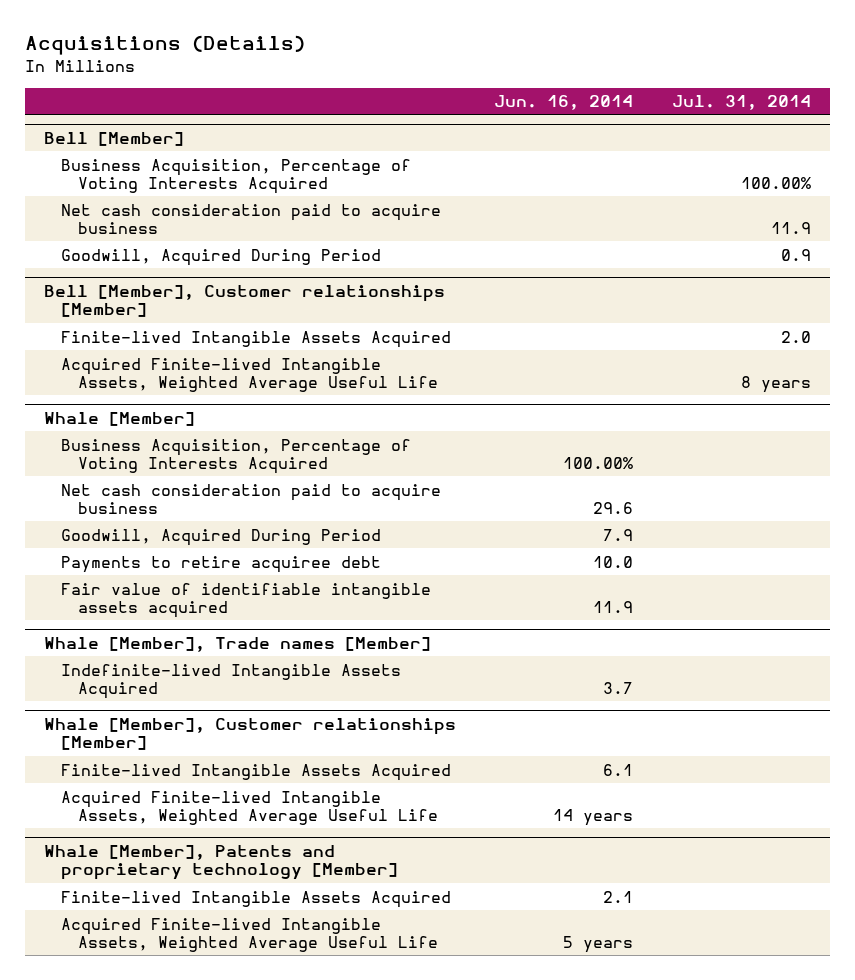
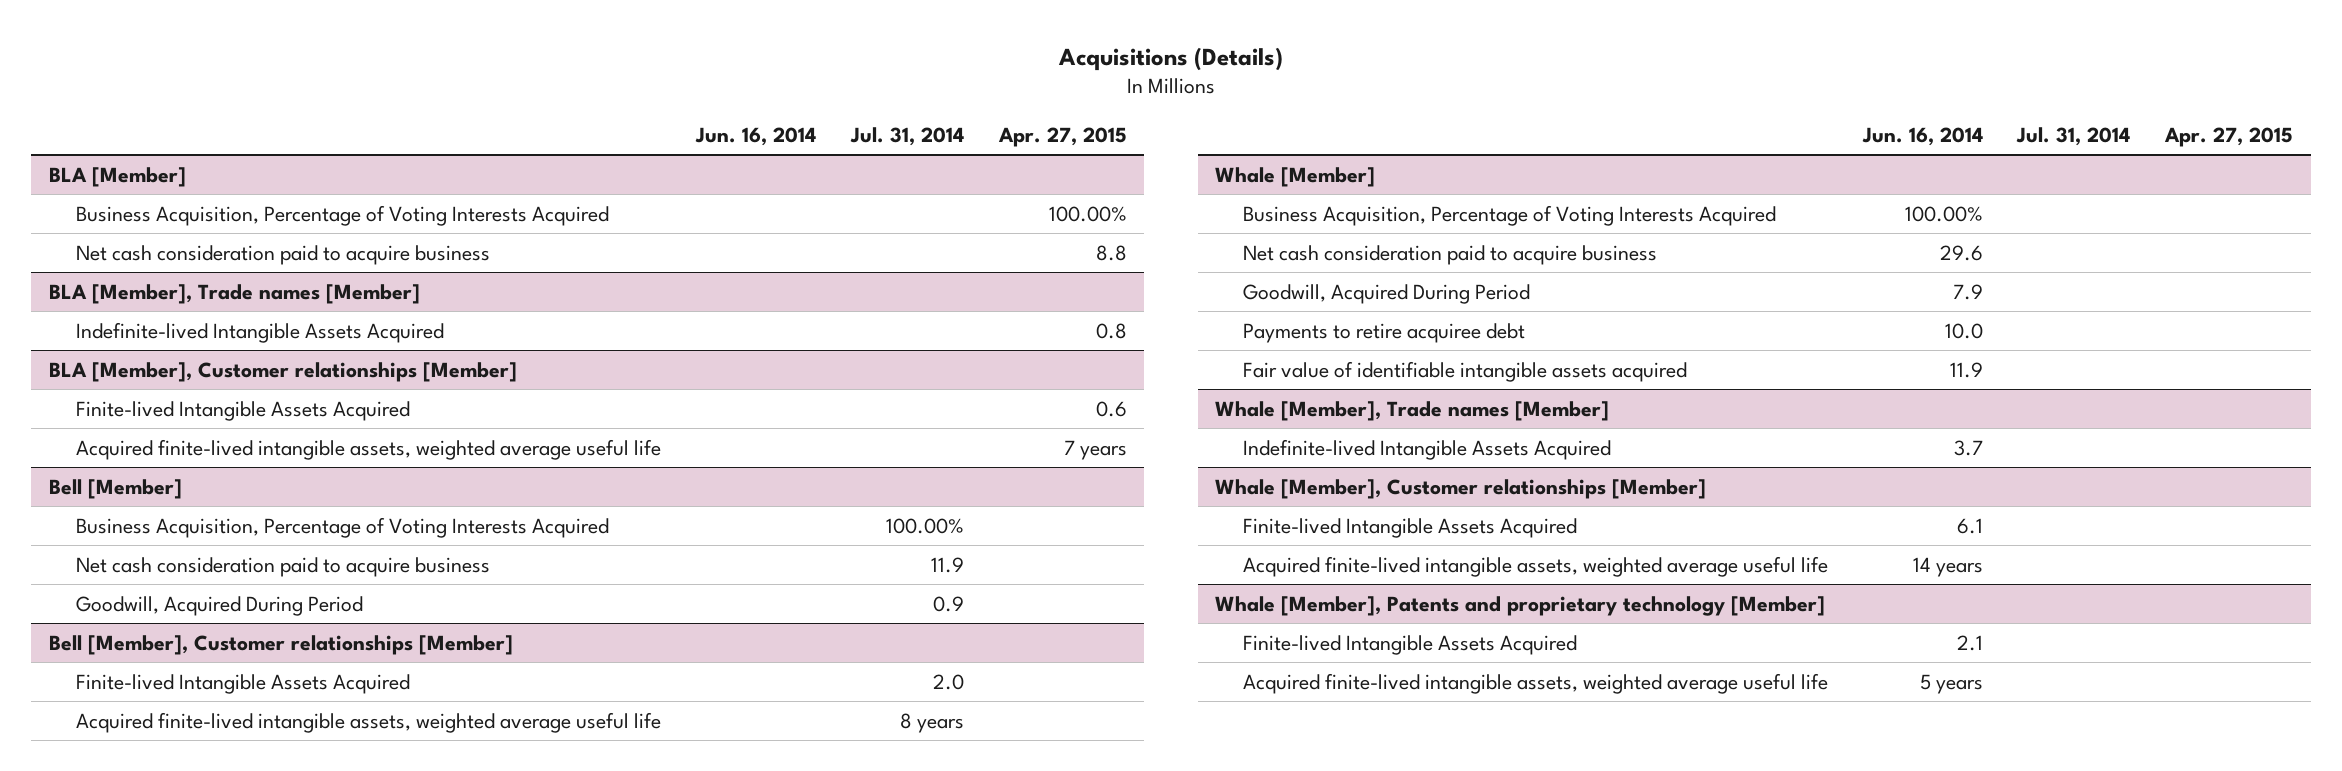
- | Jun. 16, 2014 | Jul. 31, 2014
+ | Jun. 16, 2014 | Jul. 31, 2014 | Apr. 27, 2015
+ BLA [Member]
+ Business Acquisition, Percentage of Voting Interests Acquired | | | 100.00%
+ Net cash consideration paid to acquire business | | | 8.8
+ BLA [Member], Trade names [Member]
+ Indefinite-lived Intangible Assets Acquired | | | 0.8
+ BLA [Member], Customer relationships [Member]
+ Finite-lived Intangible Assets Acquired | | | 0.6
+ Acquired finite-lived intangible assets, weighted average useful life | | | 7 years
@ Bell [Member], Customer relationships [Member]
- Acquired Finite-lived Intangible Assets, Weighted Average Useful Life | | 8 years
+ Acquired finite-lived intangible assets, weighted average useful life | | 8 years |
@ Whale [Member], Customer relationships [Member]
- Acquired Finite-lived Intangible Assets, Weighted Average Useful Life | 14 years |
+ Acquired finite-lived intangible assets, weighted average useful life | 14 years | |
@ Whale [Member], Patents and proprietary technology [Member]
- Acquired Finite-lived Intangible Assets, Weighted Average Useful Life | 5 years |
+ Acquired finite-lived intangible assets, weighted average useful life | 5 years | |

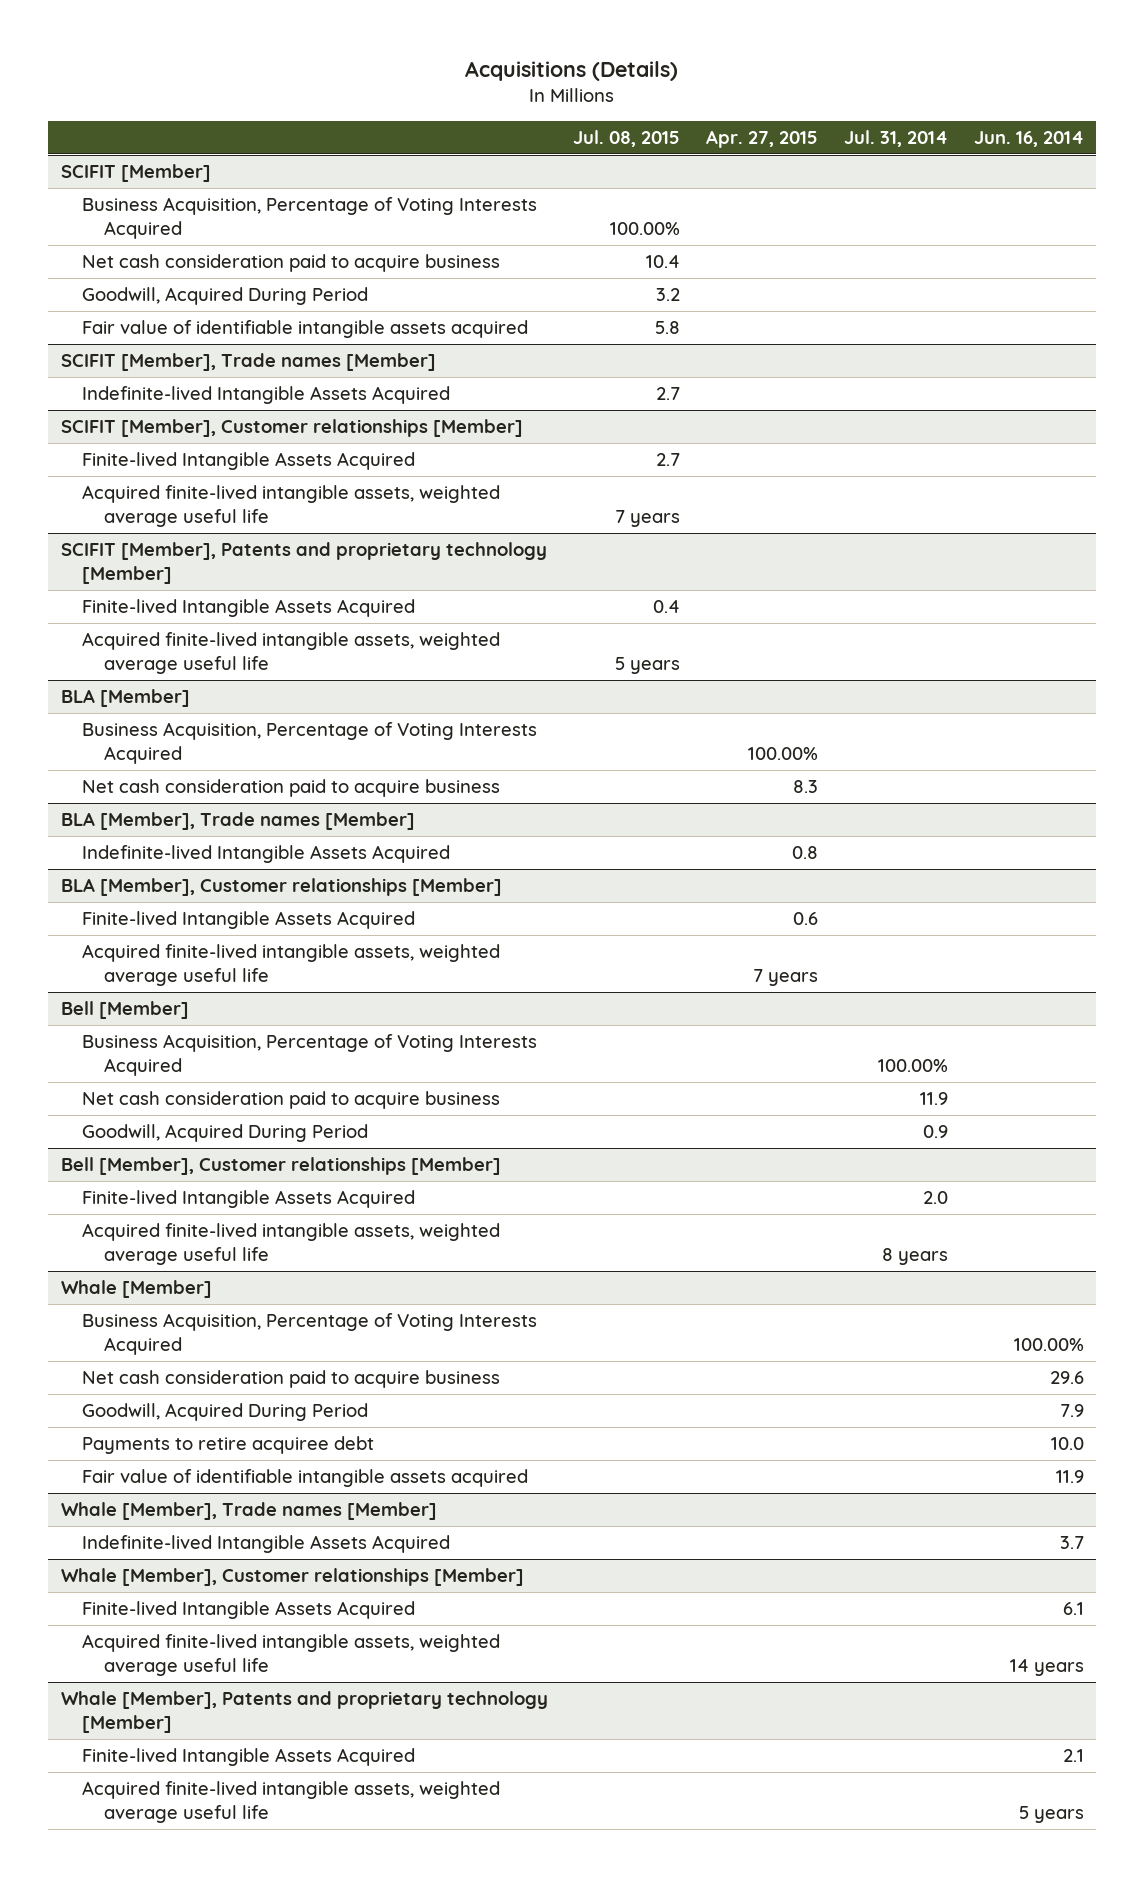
- | Jun. 16, 2014 | Jul. 31, 2014 | Apr. 27, 2015
+ | Jul. 08, 2015 | Apr. 27, 2015 | Jul. 31, 2014 | Jun. 16, 2014
+ SCIFIT [Member]
+ Business Acquisition, Percentage of Voting Interests Acquired | 100.00% | | |
+ Net cash consideration paid to acquire business | 10.4 | | |
+ Goodwill, Acquired During Period | 3.2 | | |
+ Fair value of identifiable intangible assets acquired | 5.8 | | |
+ SCIFIT [Member], Trade names [Member]
+ Indefinite-lived Intangible Assets Acquired | 2.7 | | |
+ SCIFIT [Member], Customer relationships [Member]
+ Finite-lived Intangible Assets Acquired | 2.7 | | |
+ Acquired finite-lived intangible assets, weighted average useful life | 7 years | | |
+ SCIFIT [Member], Patents and proprietary technology [Member]
+ Finite-lived Intangible Assets Acquired | 0.4 | | |
+ Acquired finite-lived intangible assets, weighted average useful life | 5 years | | |
@ BLA [Member]
- Net cash consideration paid to acquire business | | | 8.8
+ Net cash consideration paid to acquire business | | 8.3 | |

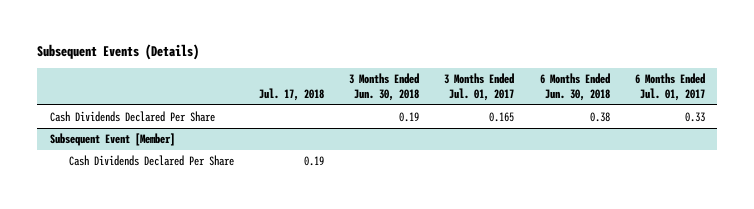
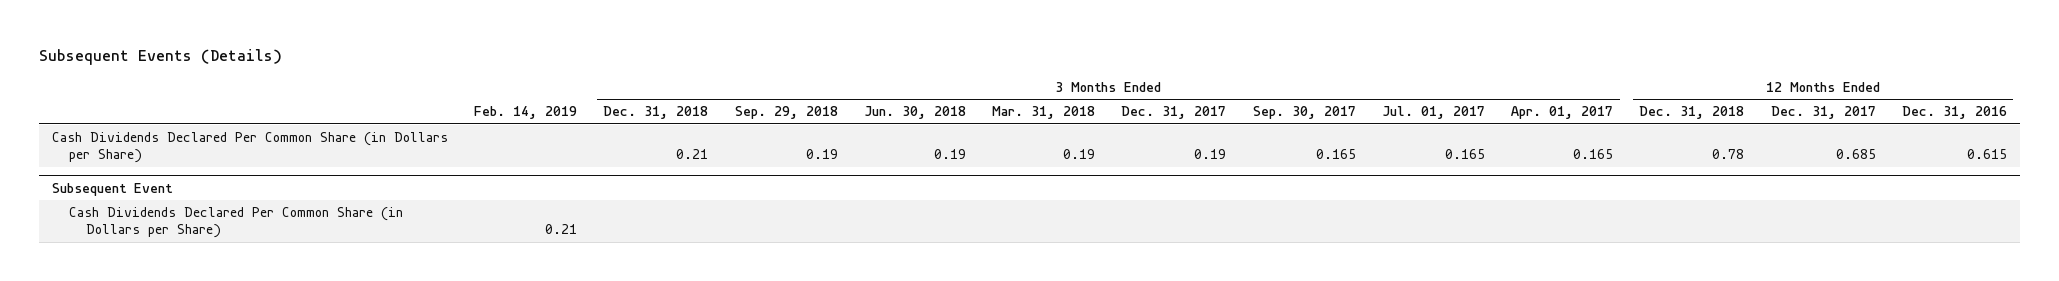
- | Jul. 17, 2018 | 3 Months Ended Jun. 30, 2018 | 3 Months Ended Jul. 01, 2017 | 6 Months Ended Jun. 30, 2018 | 6 Months Ended Jul. 01, 2017
+ | Feb. 14, 2019 | 3 Months Ended Dec. 31, 2018 | 3 Months Ended Sep. 29, 2018 | 3 Months Ended Jun. 30, 2018 | 3 Months Ended Mar. 31, 2018 | 3 Months Ended Dec. 31, 2017 | 3 Months Ended Sep. 30, 2017 | 3 Months Ended Jul. 01, 2017 | 3 Months Ended Apr. 01, 2017 | 12 Months Ended Dec. 31, 2018 | 12 Months Ended Dec. 31, 2017 | 12 Months Ended Dec. 31, 2016
- Cash Dividends Declared Per Share | | 0.19 | 0.165 | 0.38 | 0.33
- Subsequent Event [Member]
- Cash Dividends Declared Per Share | 0.19 | | | |
+ Cash Dividends Declared Per Common Share (in Dollars per Share) | | 0.21 | 0.19 | 0.19 | 0.19 | 0.19 | 0.165 | 0.165 | 0.165 | 0.78 | 0.685 | 0.615
+ Subsequent Event
+ Cash Dividends Declared Per Common Share (in Dollars per Share) | 0.21 | | | | | | | | | | |

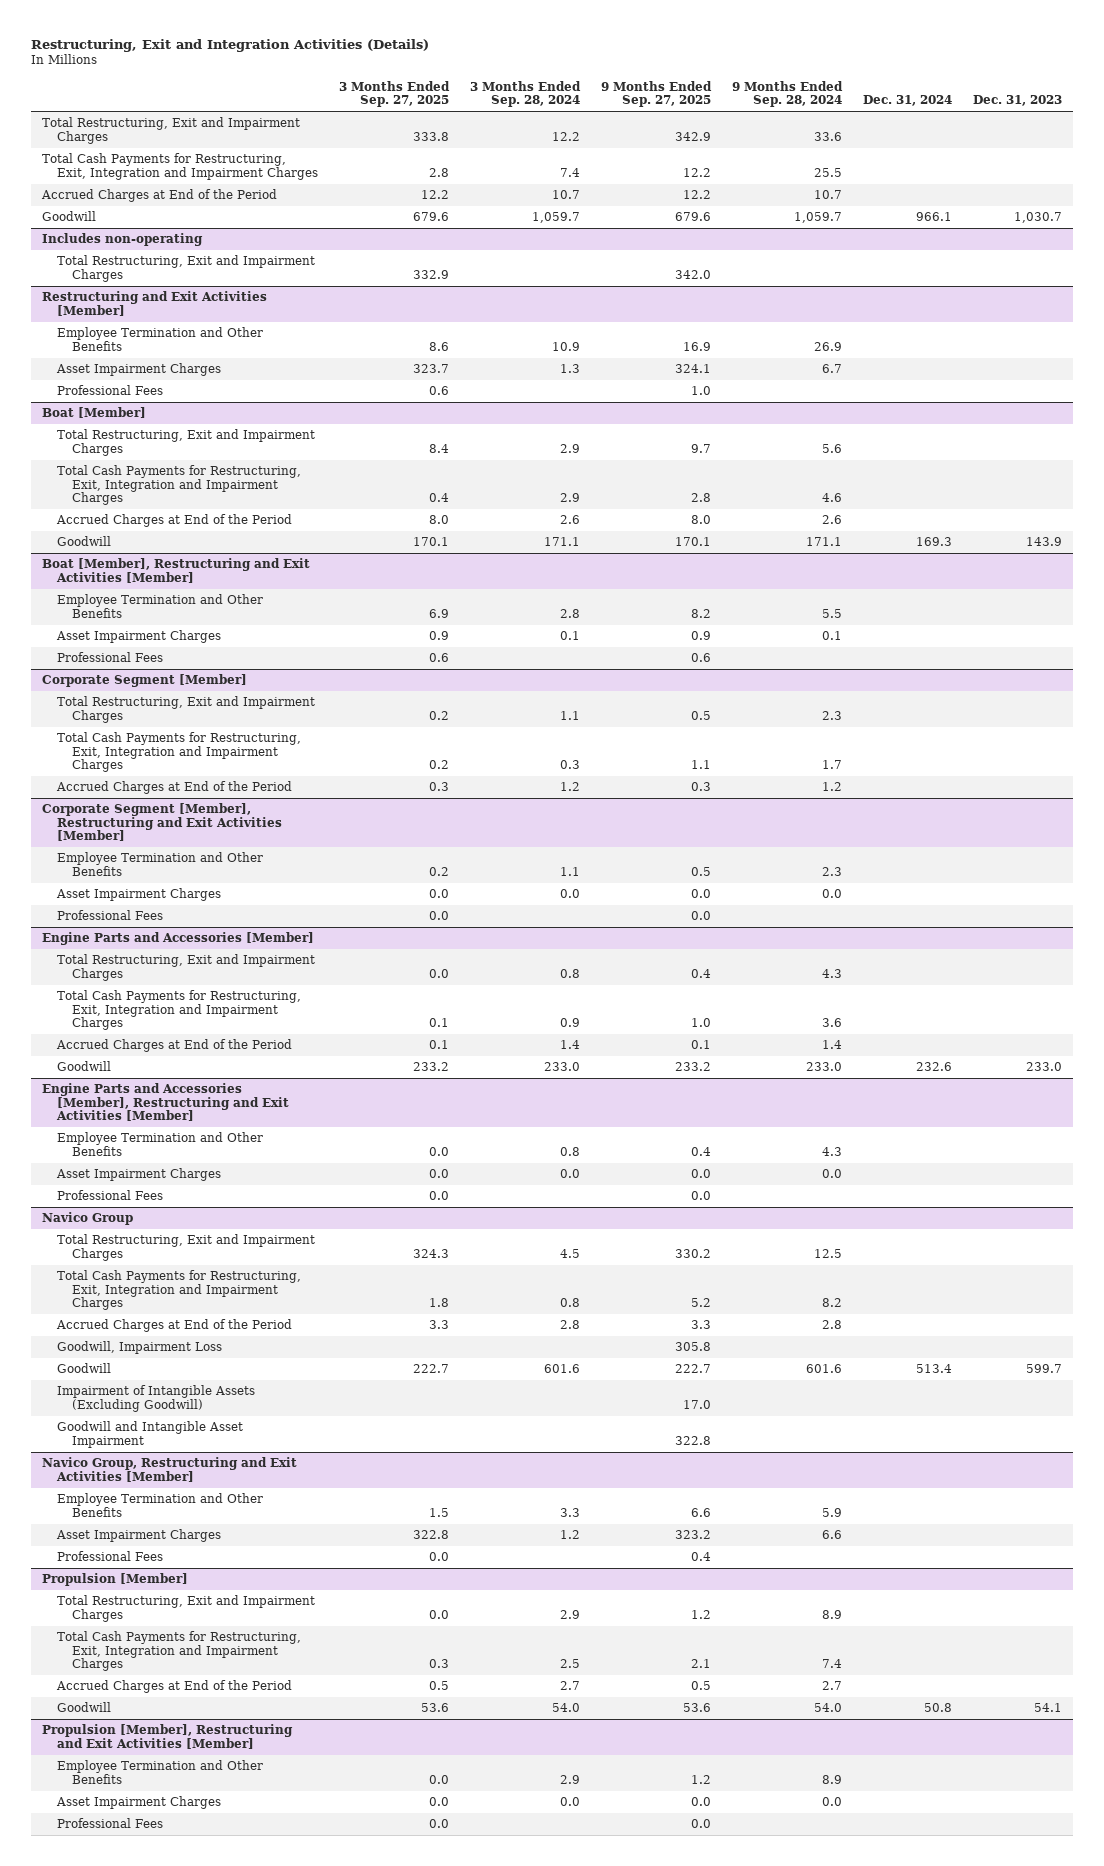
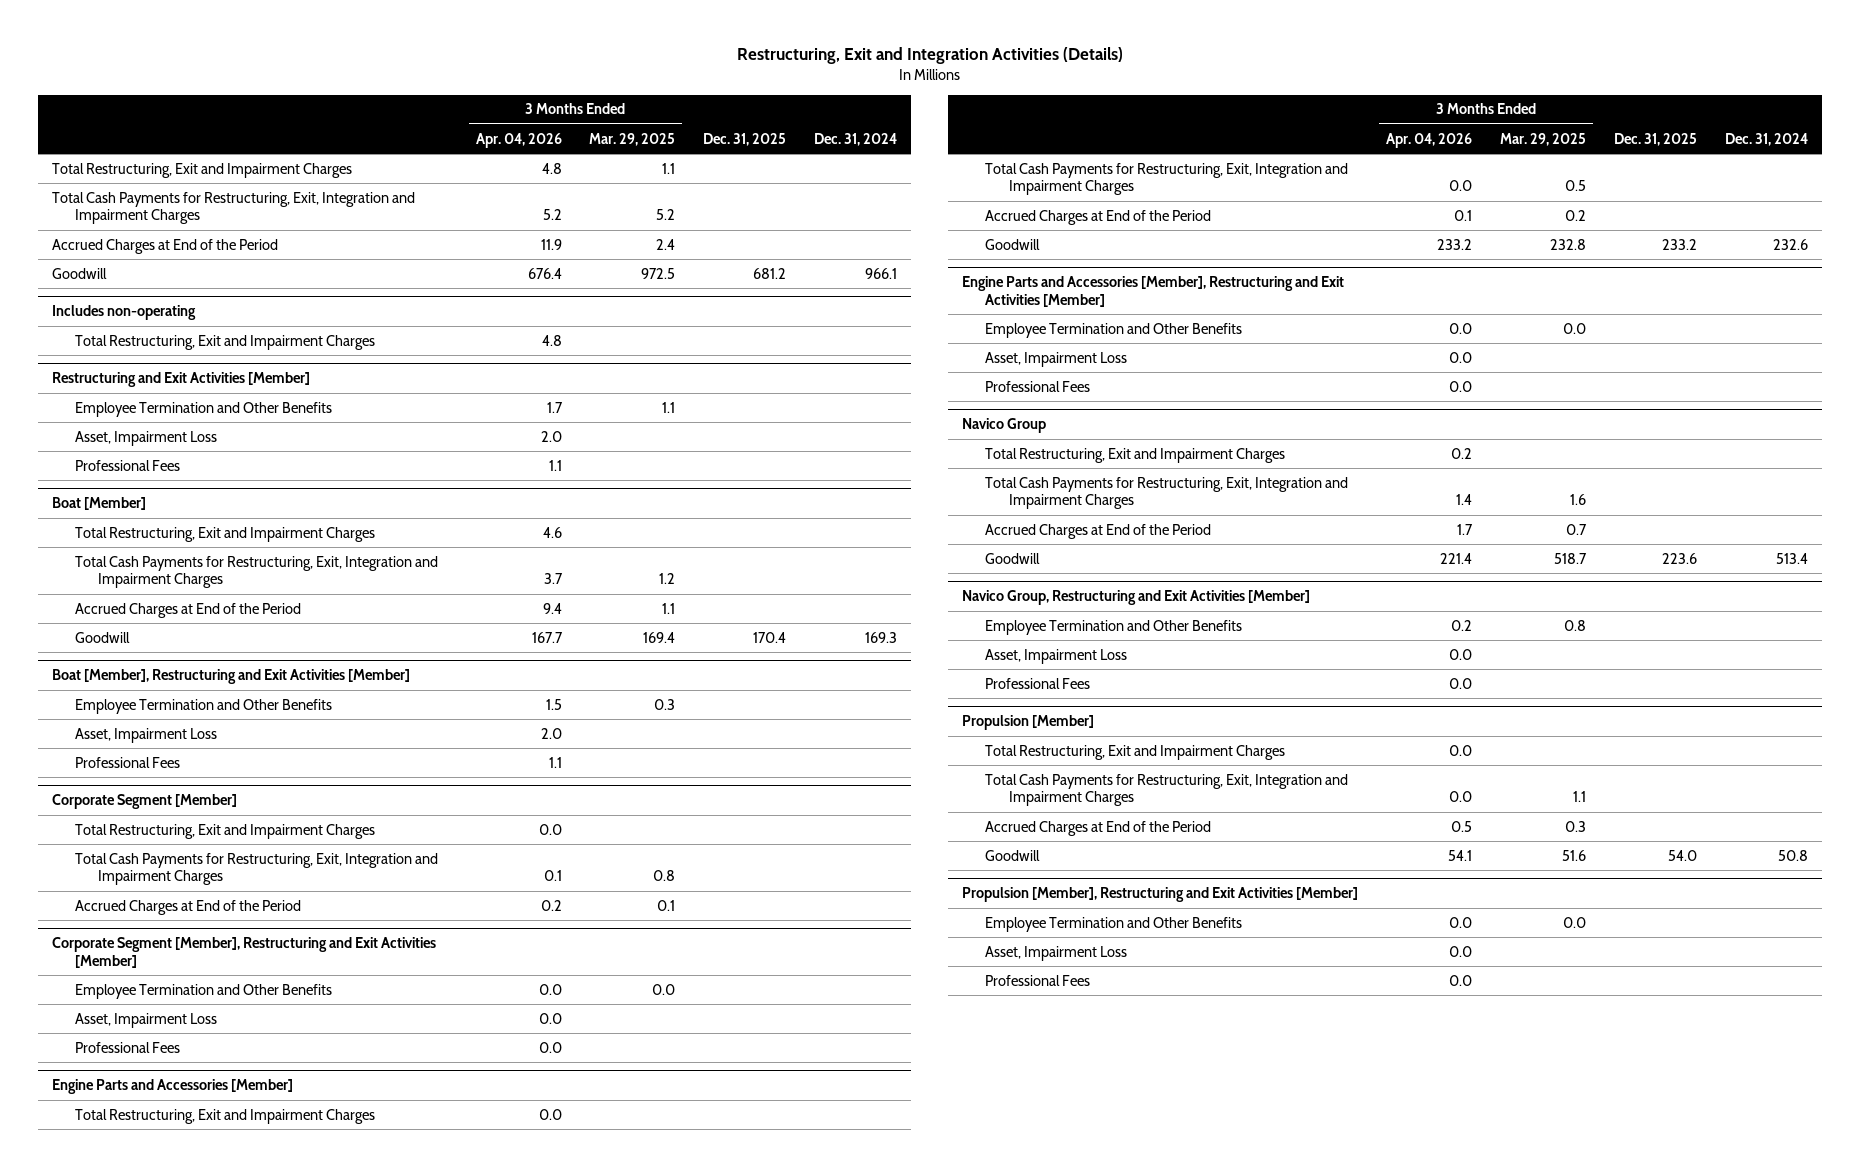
- | 3 Months Ended Sep. 27, 2025 | 3 Months Ended Sep. 28, 2024 | 9 Months Ended Sep. 27, 2025 | 9 Months Ended Sep. 28, 2024 | Dec. 31, 2024 | Dec. 31, 2023
+ | 3 Months Ended Apr. 04, 2026 | 3 Months Ended Mar. 29, 2025 | Dec. 31, 2025 | Dec. 31, 2024
@ Restructuring and Exit Activities [Member]
- Asset Impairment Charges | 323.7 | 1.3 | 324.1 | 6.7 | |
+ Asset, Impairment Loss | 2.0 | | |
@ Boat [Member], Restructuring and Exit Activities [Member]
- Asset Impairment Charges | 0.9 | 0.1 | 0.9 | 0.1 | |
+ Asset, Impairment Loss | 2.0 | | |
@ Corporate Segment [Member], Restructuring and Exit Activities [Member]
- Asset Impairment Charges | 0.0 | 0.0 | 0.0 | 0.0 | |
+ Asset, Impairment Loss | 0.0 | | |
@ Engine Parts and Accessories [Member], Restructuring and Exit Activities [Member]
- Asset Impairment Charges | 0.0 | 0.0 | 0.0 | 0.0 | |
+ Asset, Impairment Loss | 0.0 | | |
@ Navico Group
- Goodwill, Impairment Loss | | | 305.8 | | |
- Impairment of Intangible Assets (Excluding Goodwill) | | | 17.0 | | |
- Goodwill and Intangible Asset Impairment | | | 322.8 | | |
@ Navico Group, Restructuring and Exit Activities [Member]
- Asset Impairment Charges | 322.8 | 1.2 | 323.2 | 6.6 | |
+ Asset, Impairment Loss | 0.0 | | |
@ Propulsion [Member], Restructuring and Exit Activities [Member]
- Asset Impairment Charges | 0.0 | 0.0 | 0.0 | 0.0 | |
+ Asset, Impairment Loss | 0.0 | | |

